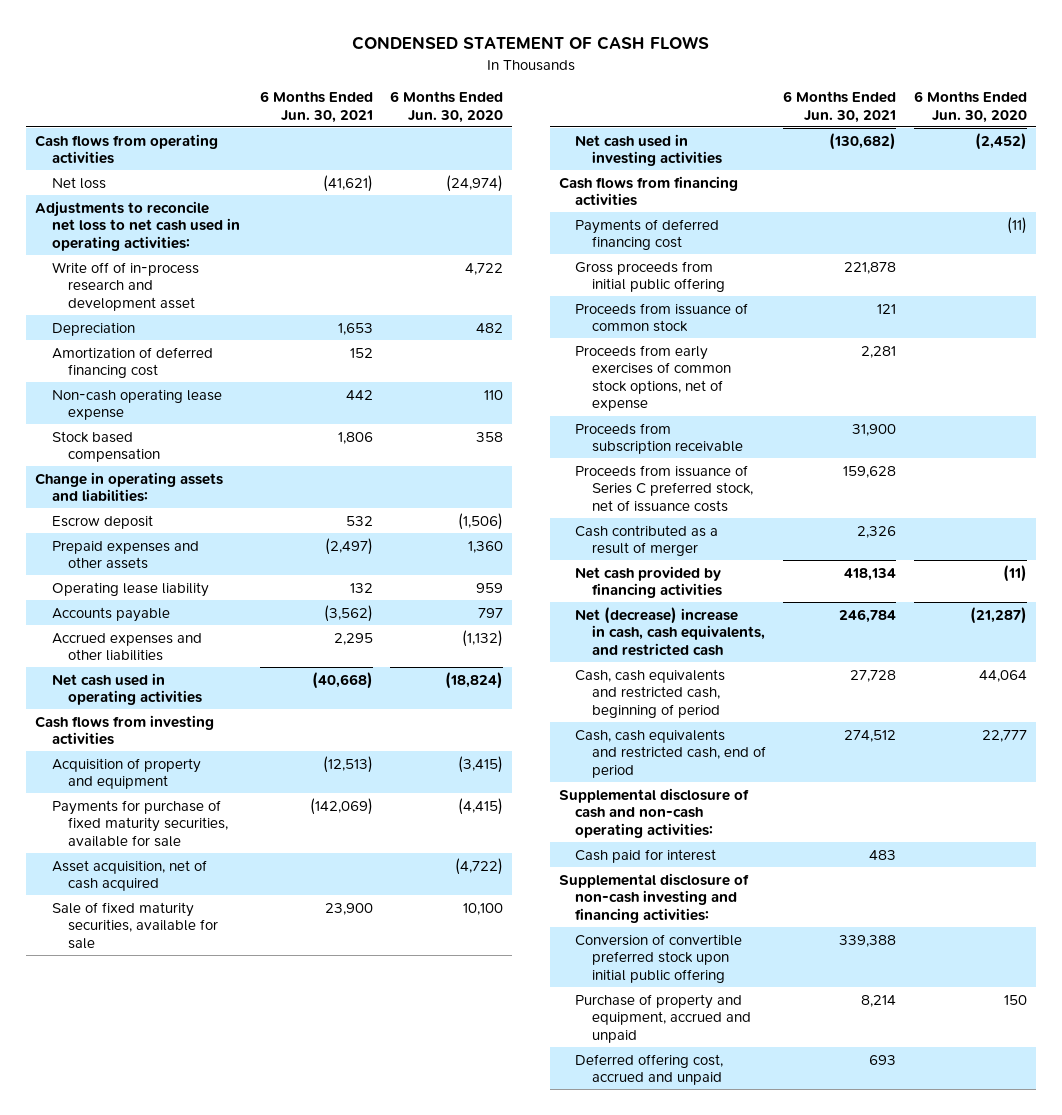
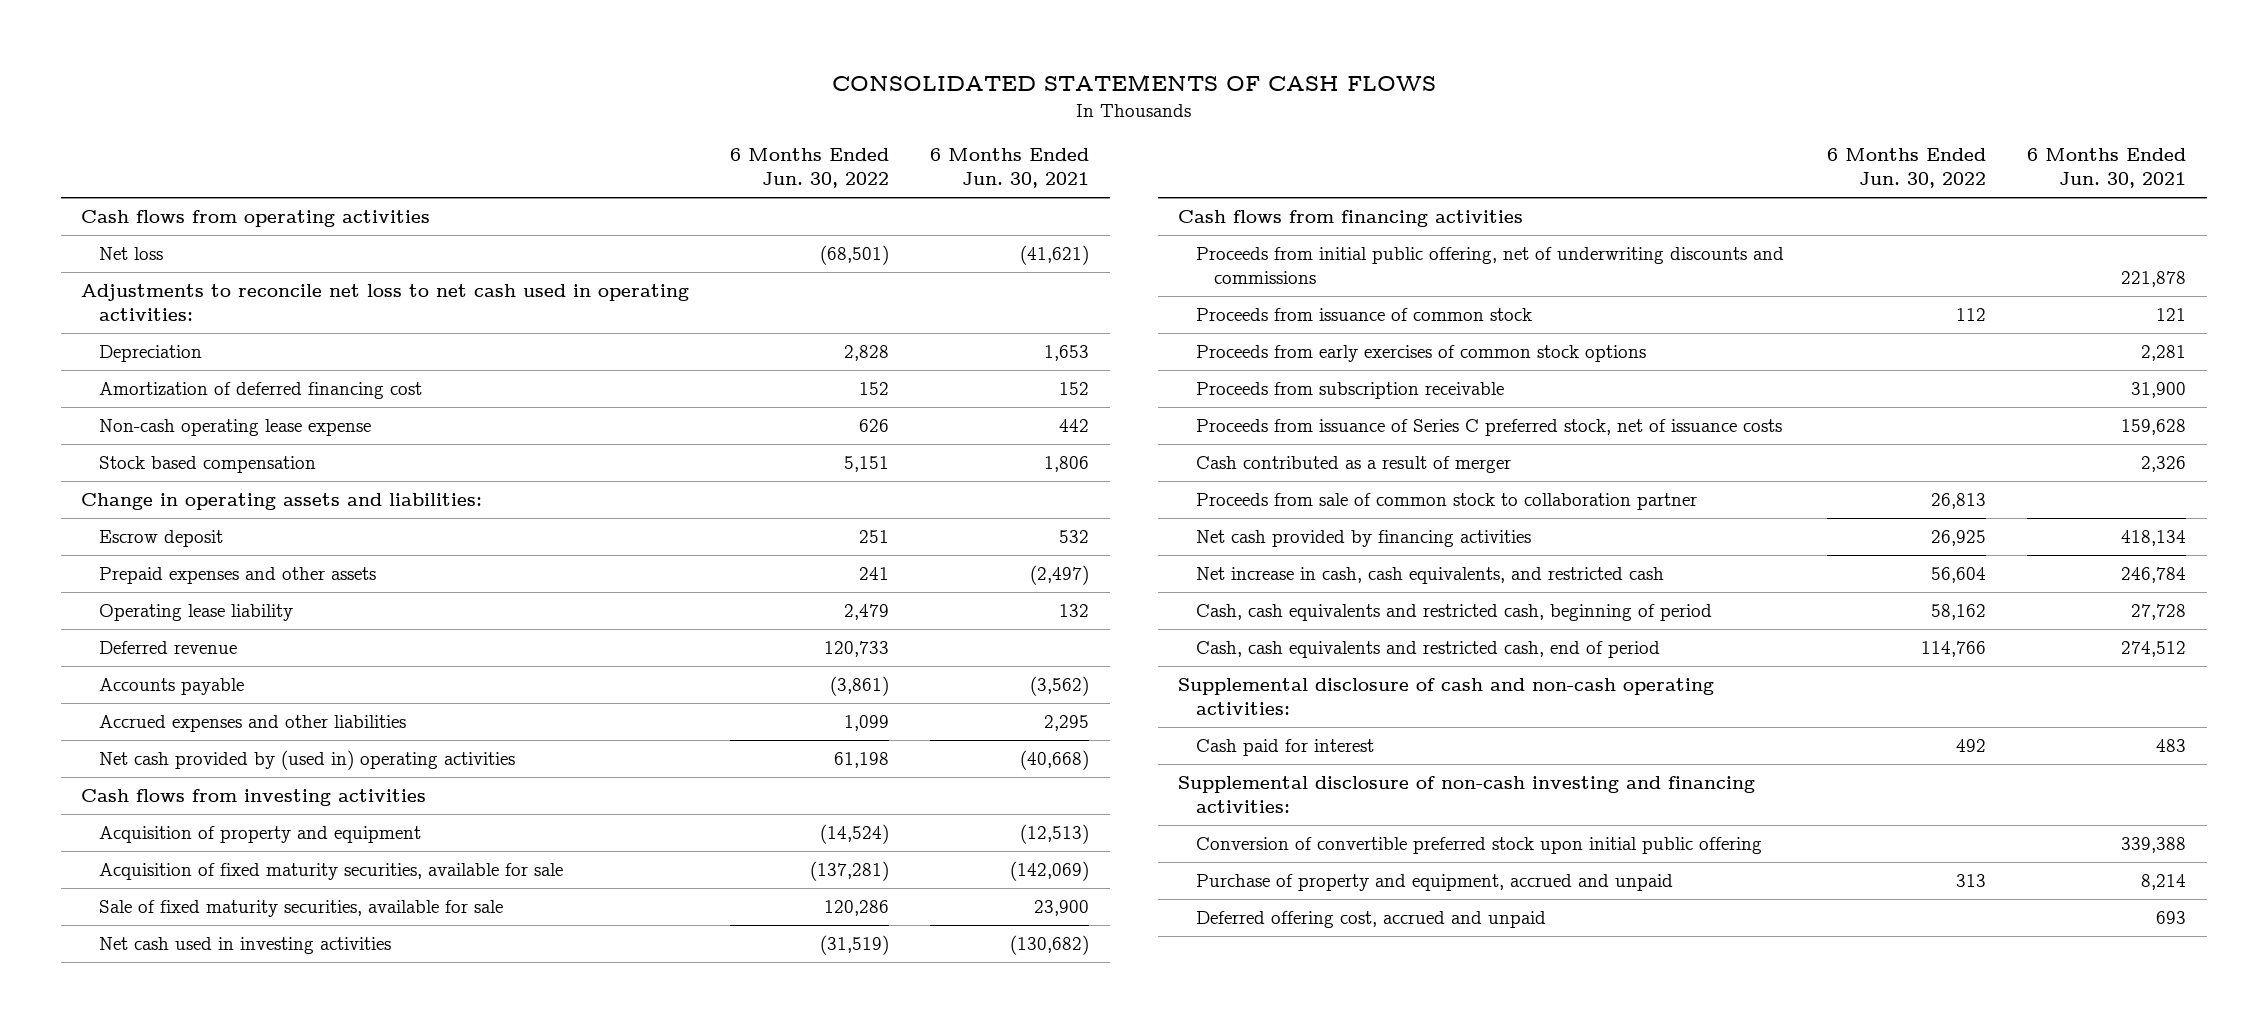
- CONDENSED STATEMENT OF CASH FLOWS
+ CONSOLIDATED STATEMENTS OF CASH FLOWS
- | 6 Months Ended Jun. 30, 2021 | 6 Months Ended Jun. 30, 2020
+ | 6 Months Ended Jun. 30, 2022 | 6 Months Ended Jun. 30, 2021
- Write off of in-process research and development asset | | 4,722
+ Deferred revenue | 120,733 |
- Net cash used in operating activities | (40,668) | (18,824)
+ Net cash provided by (used in) operating activities | 61,198 | (40,668)
- Payments for purchase of fixed maturity securities, available for sale | (142,069) | (4,415)
- Asset acquisition, net of cash acquired | | (4,722)
+ Acquisition of fixed maturity securities, available for sale | (137,281) | (142,069)
- Payments of deferred financing cost | | (11)
- Gross proceeds from initial public offering | 221,878 |
+ Proceeds from initial public offering, net of underwriting discounts and commissions | | 221,878
- Proceeds from early exercises of common stock options, net of expense | 2,281 |
+ Proceeds from early exercises of common stock options | | 2,281
+ Proceeds from sale of common stock to collaboration partner | 26,813 |
- Net (decrease) increase in cash, cash equivalents, and restricted cash | 246,784 | (21,287)
+ Net increase in cash, cash equivalents, and restricted cash | 56,604 | 246,784

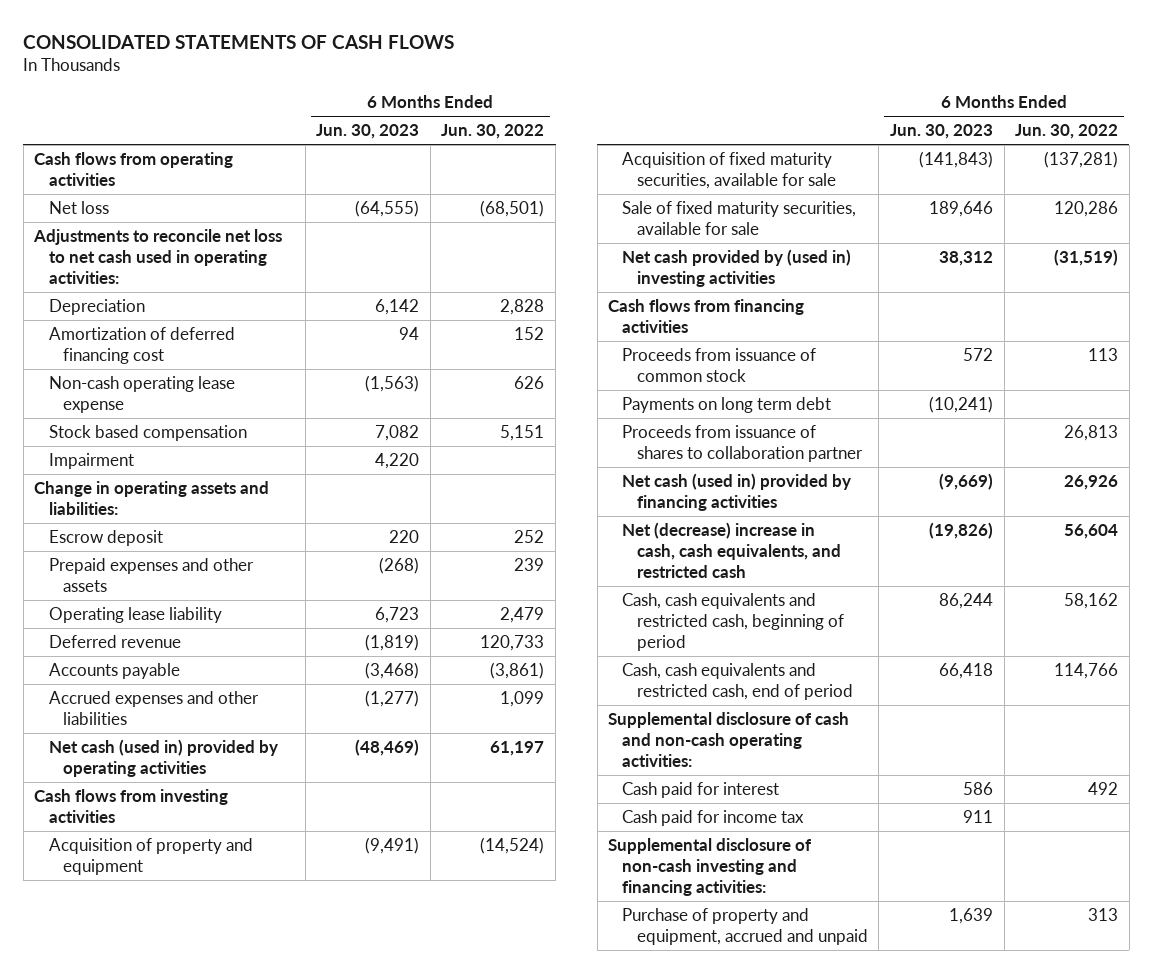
- | 6 Months Ended Jun. 30, 2022 | 6 Months Ended Jun. 30, 2021
+ | 6 Months Ended Jun. 30, 2023 | 6 Months Ended Jun. 30, 2022
+ Impairment | 4,220 |
- Escrow deposit | 251 | 532
- Prepaid expenses and other assets | 241 | (2,497)
+ Escrow deposit | 220 | 252
+ Prepaid expenses and other assets | (268) | 239
- Net cash provided by (used in) operating activities | 61,198 | (40,668)
+ Net cash (used in) provided by operating activities | (48,469) | 61,197
- Net cash used in investing activities | (31,519) | (130,682)
+ Net cash provided by (used in) investing activities | 38,312 | (31,519)
- Proceeds from initial public offering, net of underwriting discounts and commissions | | 221,878
- Proceeds from issuance of common stock | 112 | 121
- Proceeds from early exercises of common stock options | | 2,281
- Proceeds from subscription receivable | | 31,900
- Proceeds from issuance of Series C preferred stock, net of issuance costs | | 159,628
- Cash contributed as a result of merger | | 2,326
- Proceeds from sale of common stock to collaboration partner | 26,813 |
- Net cash provided by financing activities | 26,925 | 418,134
- Net increase in cash, cash equivalents, and restricted cash | 56,604 | 246,784
+ Proceeds from issuance of common stock | 572 | 113
+ Payments on long term debt | (10,241) |
+ Proceeds from issuance of shares to collaboration partner | | 26,813
+ Net cash (used in) provided by financing activities | (9,669) | 26,926
+ Net (decrease) increase in cash, cash equivalents, and restricted cash | (19,826) | 56,604
+ Cash paid for income tax | 911 |
- Conversion of convertible preferred stock upon initial public offering | | 339,388
- Deferred offering cost, accrued and unpaid | | 693

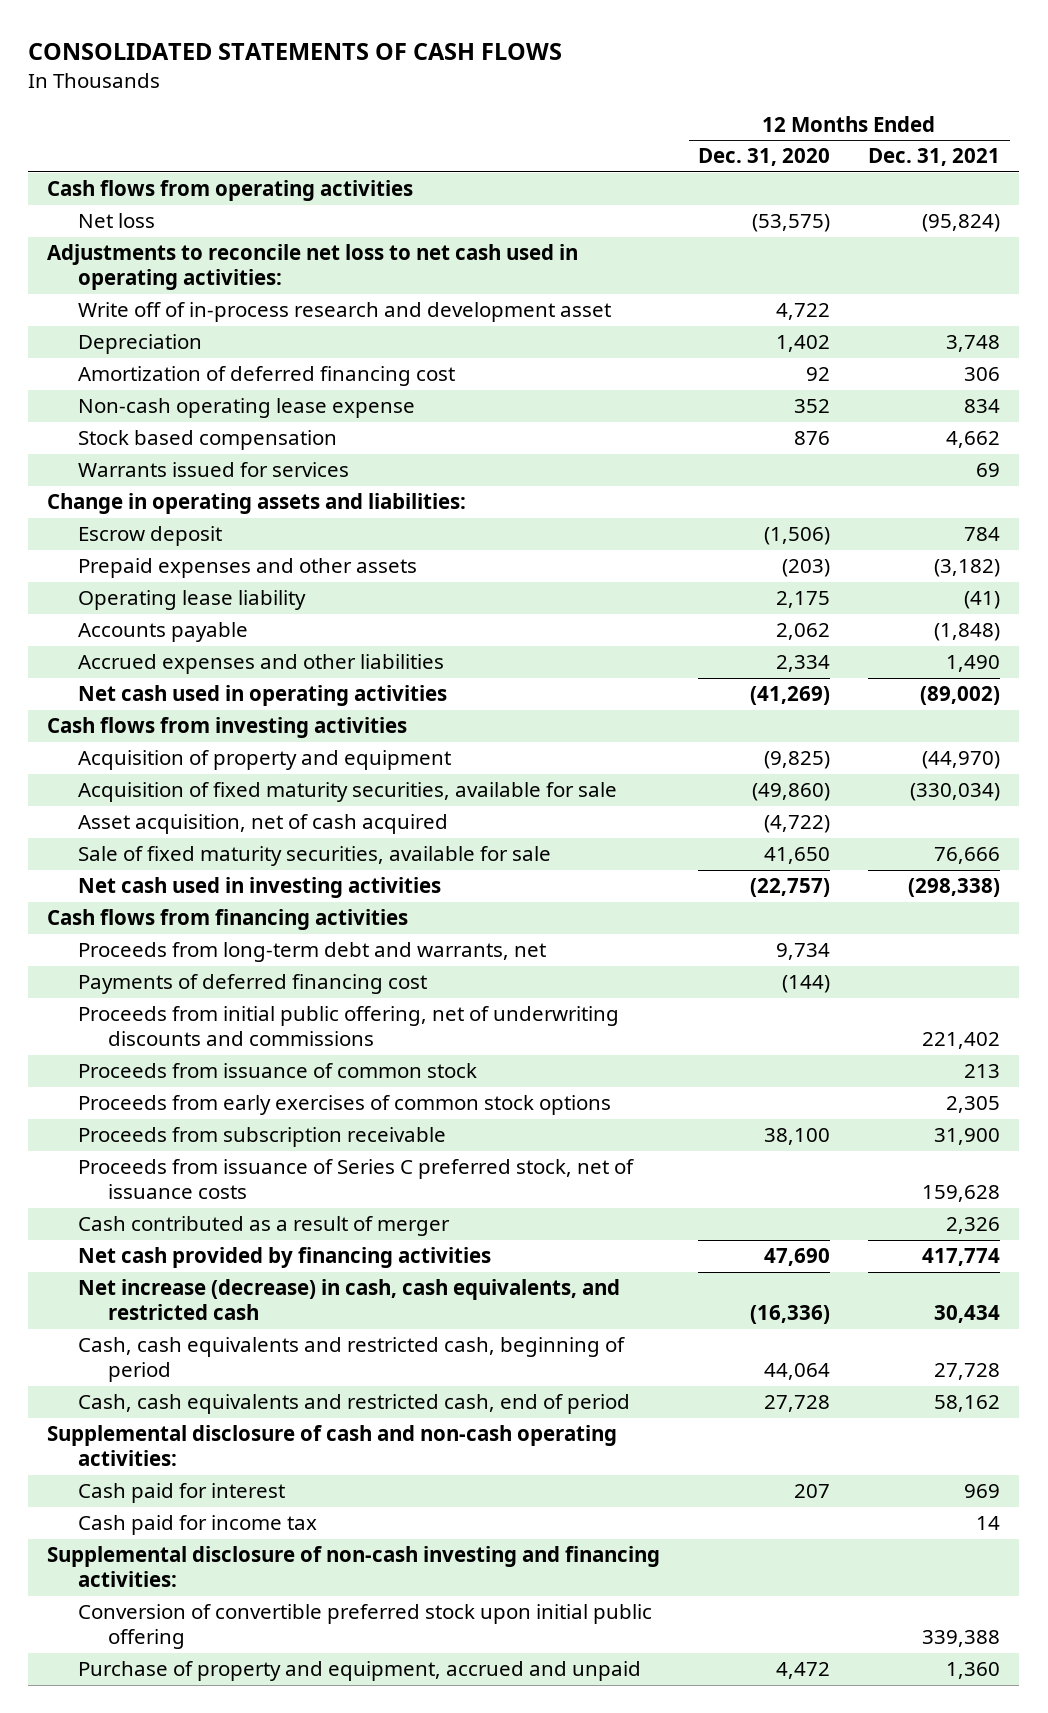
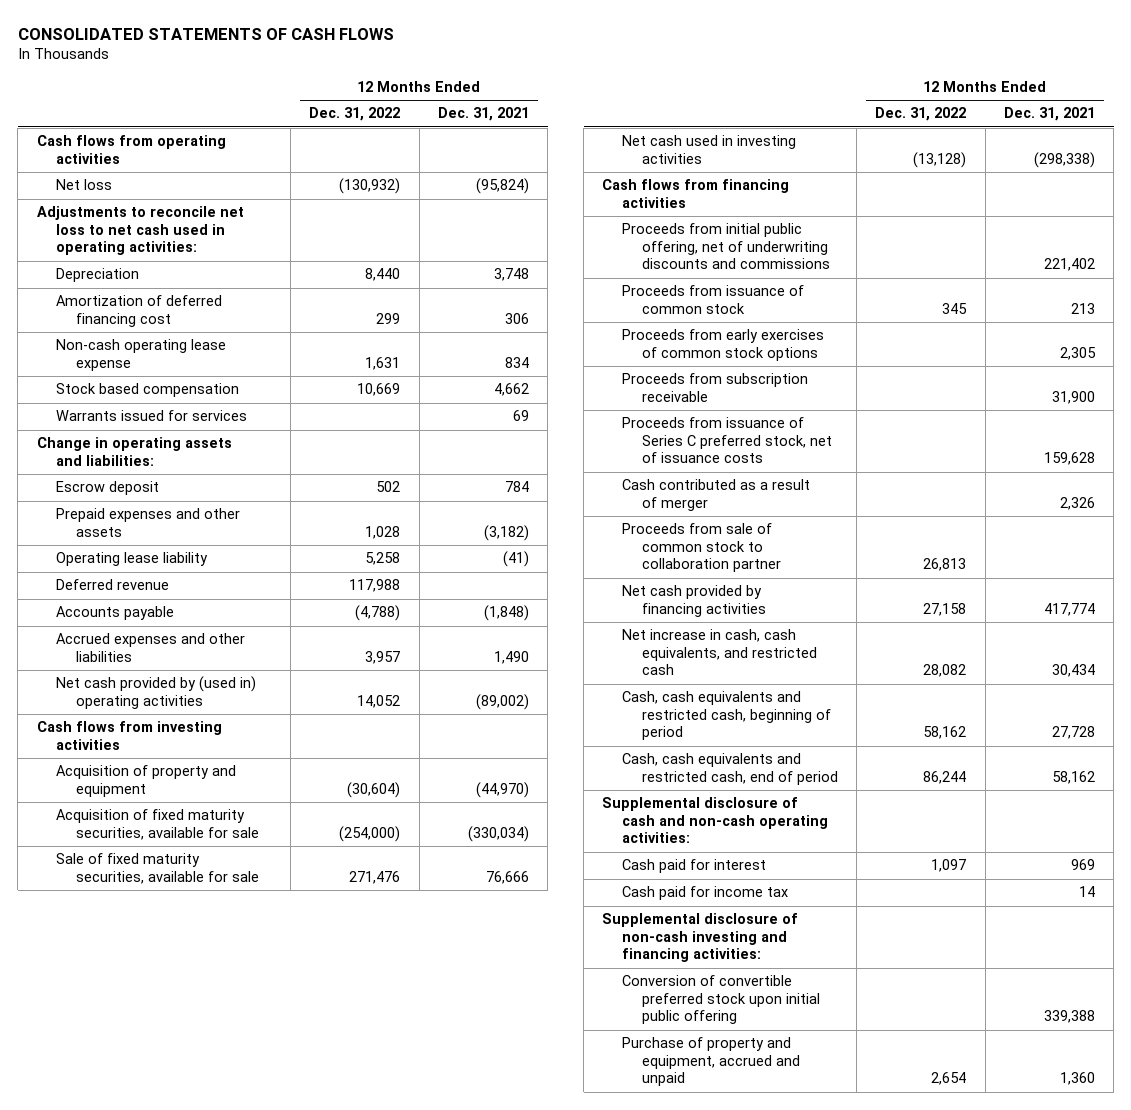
- | 12 Months Ended Dec. 31, 2020 | 12 Months Ended Dec. 31, 2021
+ | 12 Months Ended Dec. 31, 2022 | 12 Months Ended Dec. 31, 2021
- Write off of in-process research and development asset | 4,722 |
+ Deferred revenue | 117,988 |
- Net cash used in operating activities | (41,269) | (89,002)
+ Net cash provided by (used in) operating activities | 14,052 | (89,002)
- Asset acquisition, net of cash acquired | (4,722) |
- Proceeds from long-term debt and warrants, net | 9,734 |
- Payments of deferred financing cost | (144) |
+ Proceeds from sale of common stock to collaboration partner | 26,813 |
- Net increase (decrease) in cash, cash equivalents, and restricted cash | (16,336) | 30,434
+ Net increase in cash, cash equivalents, and restricted cash | 28,082 | 30,434

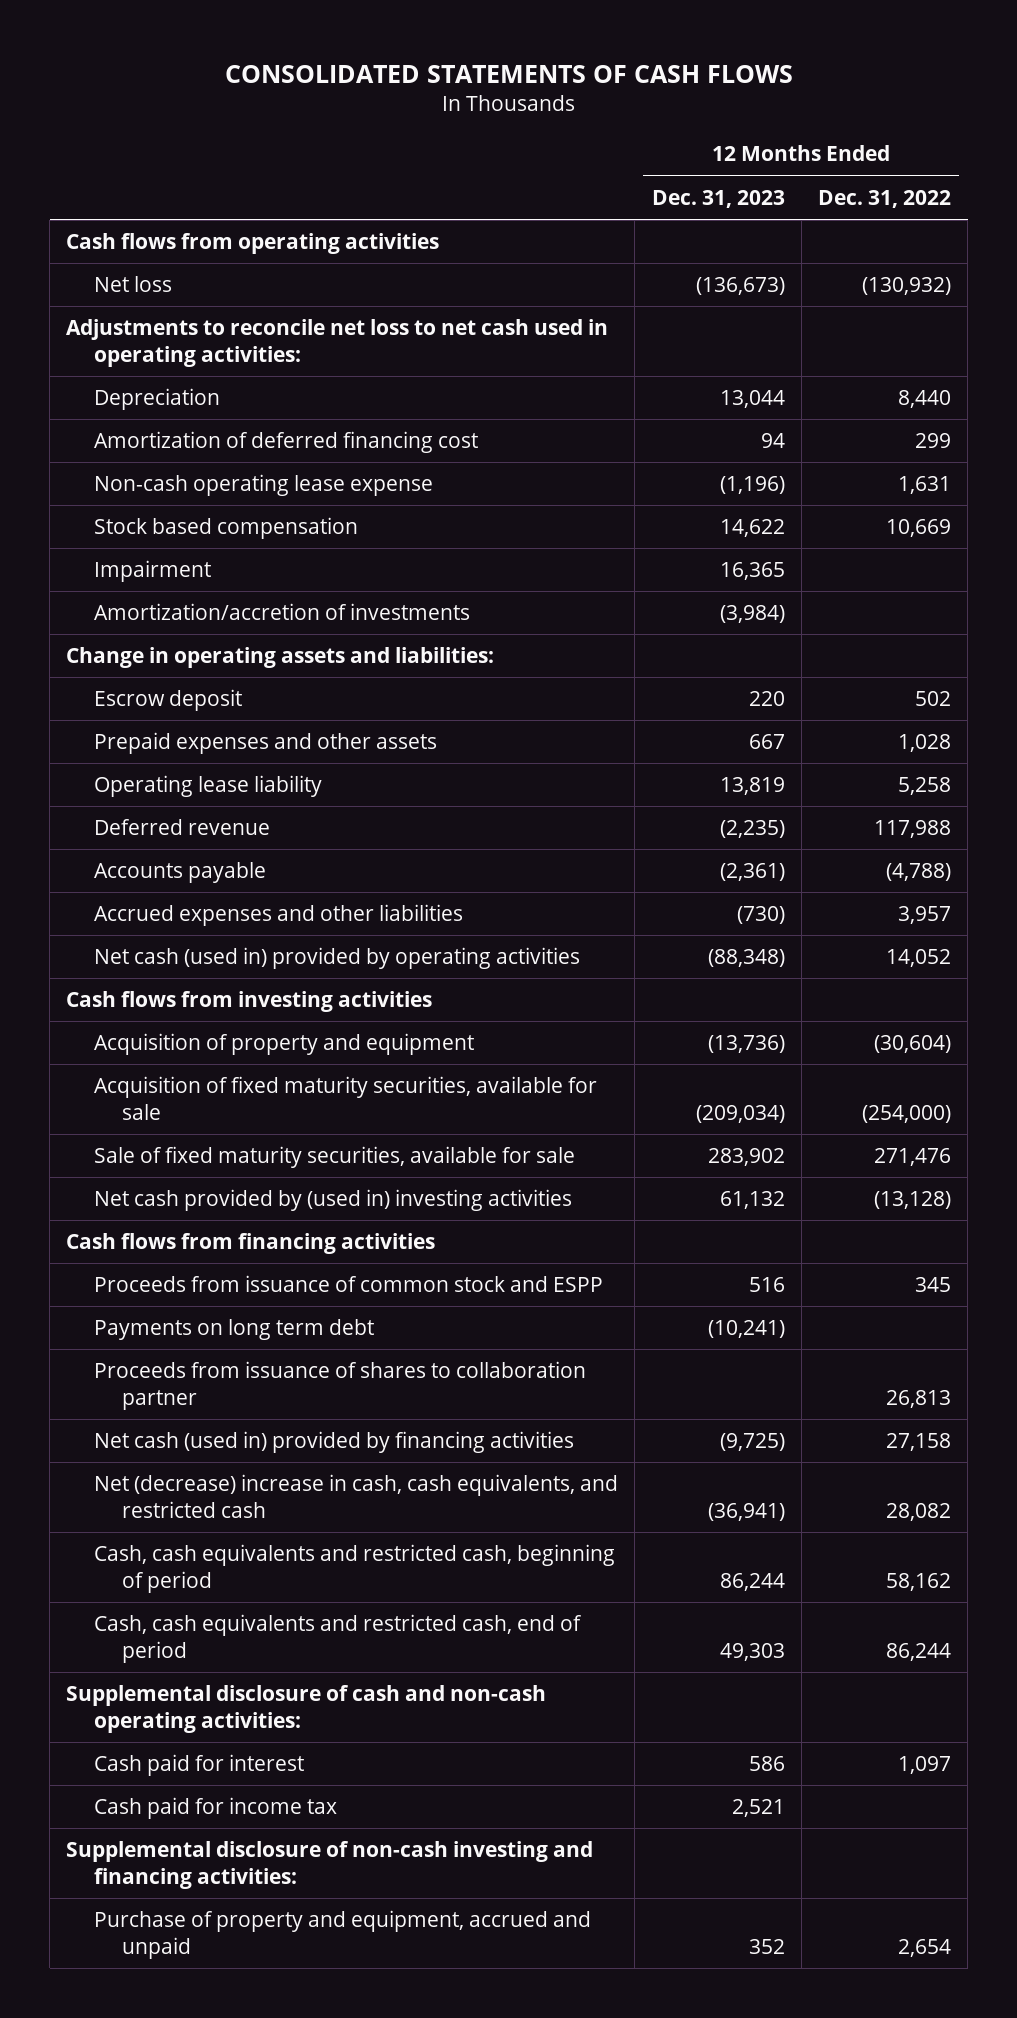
- | 12 Months Ended Dec. 31, 2022 | 12 Months Ended Dec. 31, 2021
+ | 12 Months Ended Dec. 31, 2023 | 12 Months Ended Dec. 31, 2022
- Warrants issued for services | | 69
+ Impairment | 16,365 |
+ Amortization/accretion of investments | (3,984) |
- Net cash provided by (used in) operating activities | 14,052 | (89,002)
+ Net cash (used in) provided by operating activities | (88,348) | 14,052
- Net cash used in investing activities | (13,128) | (298,338)
+ Net cash provided by (used in) investing activities | 61,132 | (13,128)
- Proceeds from initial public offering, net of underwriting discounts and commissions | | 221,402
- Proceeds from issuance of common stock | 345 | 213
- Proceeds from early exercises of common stock options | | 2,305
- Proceeds from subscription receivable | | 31,900
- Proceeds from issuance of Series C preferred stock, net of issuance costs | | 159,628
- Cash contributed as a result of merger | | 2,326
- Proceeds from sale of common stock to collaboration partner | 26,813 |
- Net cash provided by financing activities | 27,158 | 417,774
- Net increase in cash, cash equivalents, and restricted cash | 28,082 | 30,434
+ Proceeds from issuance of common stock and ESPP | 516 | 345
+ Payments on long term debt | (10,241) |
+ Proceeds from issuance of shares to collaboration partner | | 26,813
+ Net cash (used in) provided by financing activities | (9,725) | 27,158
+ Net (decrease) increase in cash, cash equivalents, and restricted cash | (36,941) | 28,082
- Conversion of convertible preferred stock upon initial public offering | | 339,388

